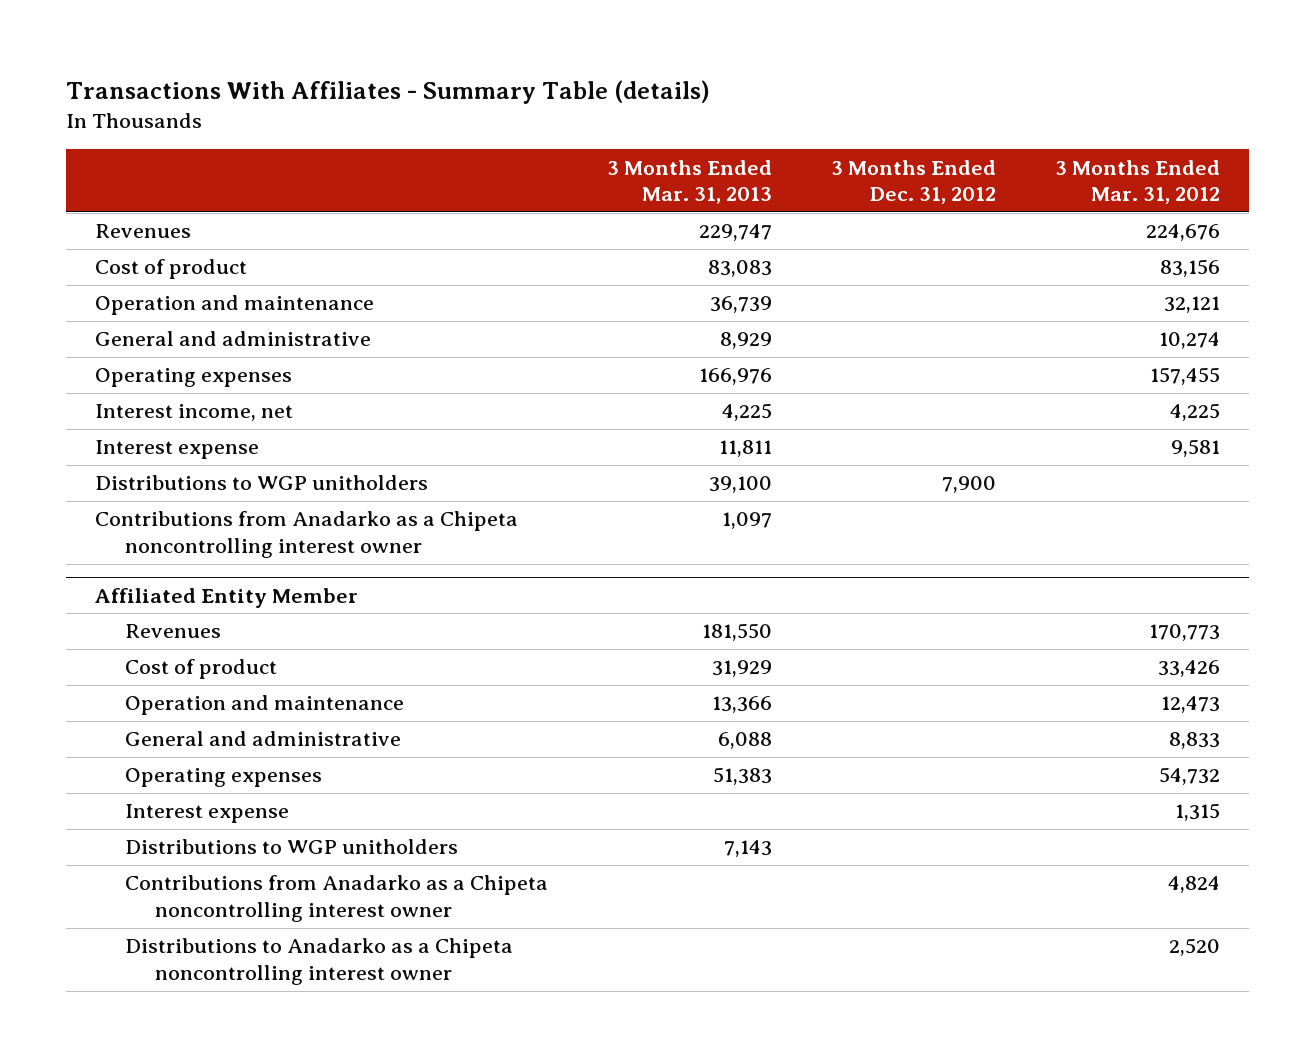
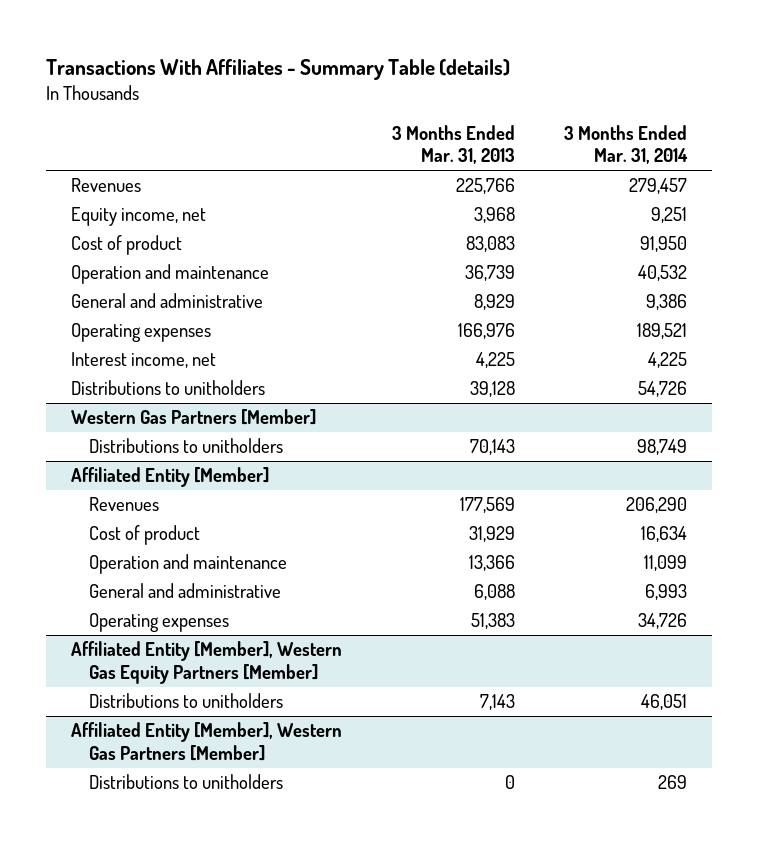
- | 3 Months Ended Mar. 31, 2013 | 3 Months Ended Dec. 31, 2012 | 3 Months Ended Mar. 31, 2012
+ | 3 Months Ended Mar. 31, 2013 | 3 Months Ended Mar. 31, 2014
- Revenues | 229,747 | | 224,676
+ Revenues | 225,766 | 279,457
+ Equity income, net | 3,968 | 9,251
- Interest expense | 11,811 | | 9,581
- Distributions to WGP unitholders | 39,100 | 7,900 |
- Contributions from Anadarko as a Chipeta noncontrolling interest owner | 1,097 | |
- Affiliated Entity Member
- Revenues | 181,550 | | 170,773
+ Distributions to unitholders | 39,128 | 54,726
+ Western Gas Partners [Member]
+ Distributions to unitholders | 70,143 | 98,749
+ Affiliated Entity [Member]
+ Revenues | 177,569 | 206,290
- Interest expense | | | 1,315
- Distributions to WGP unitholders | 7,143 | |
- Contributions from Anadarko as a Chipeta noncontrolling interest owner | | | 4,824
- Distributions to Anadarko as a Chipeta noncontrolling interest owner | | | 2,520
+ Affiliated Entity [Member], Western Gas Equity Partners [Member]
+ Distributions to unitholders | 7,143 | 46,051
+ Affiliated Entity [Member], Western Gas Partners [Member]
+ Distributions to unitholders | 0 | 269

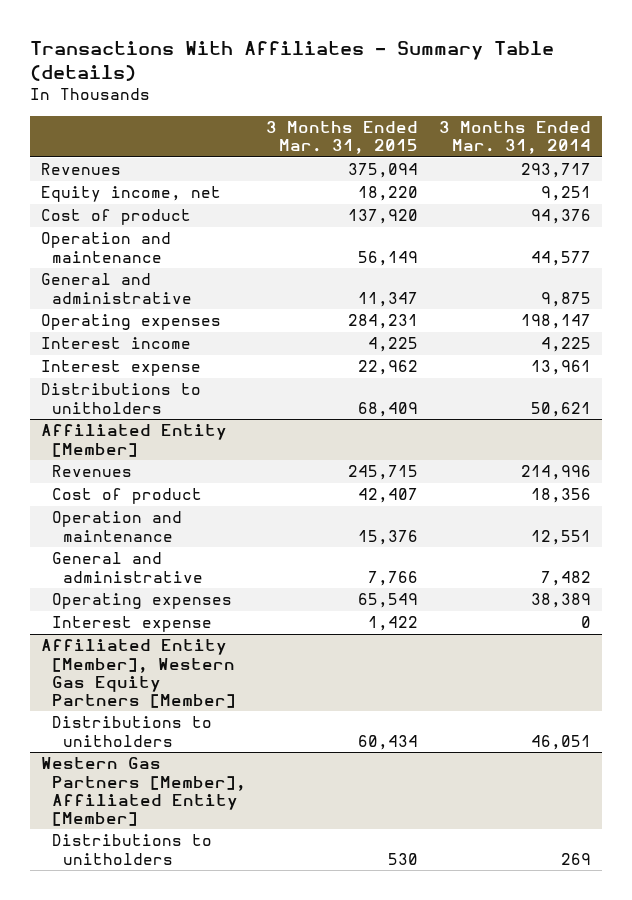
- | 3 Months Ended Mar. 31, 2013 | 3 Months Ended Mar. 31, 2014
+ | 3 Months Ended Mar. 31, 2015 | 3 Months Ended Mar. 31, 2014
- Revenues | 225,766 | 279,457
+ Revenues | 375,094 | 293,717
- Cost of product | 83,083 | 91,950
- Operation and maintenance | 36,739 | 40,532
- General and administrative | 8,929 | 9,386
- Operating expenses | 166,976 | 189,521
- Interest income, net | 4,225 | 4,225
- Distributions to unitholders | 39,128 | 54,726
- Western Gas Partners [Member]
- Distributions to unitholders | 70,143 | 98,749
+ Cost of product | 137,920 | 94,376
+ Operation and maintenance | 56,149 | 44,577
+ General and administrative | 11,347 | 9,875
+ Operating expenses | 284,231 | 198,147
+ Interest income | 4,225 | 4,225
+ Interest expense | 22,962 | 13,961
+ Distributions to unitholders | 68,409 | 50,621
@ Affiliated Entity [Member]
- Revenues | 177,569 | 206,290
- Cost of product | 31,929 | 16,634
- Operation and maintenance | 13,366 | 11,099
- General and administrative | 6,088 | 6,993
- Operating expenses | 51,383 | 34,726
+ Revenues | 245,715 | 214,996
+ Cost of product | 42,407 | 18,356
+ Operation and maintenance | 15,376 | 12,551
+ General and administrative | 7,766 | 7,482
+ Operating expenses | 65,549 | 38,389
+ Interest expense | 1,422 | 0
- Affiliated Entity [Member], Western Gas Partners [Member]
+ Western Gas Partners [Member], Affiliated Entity [Member]

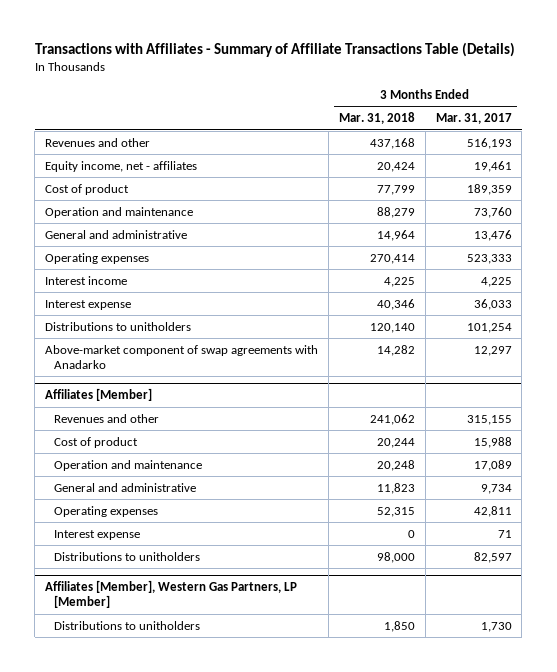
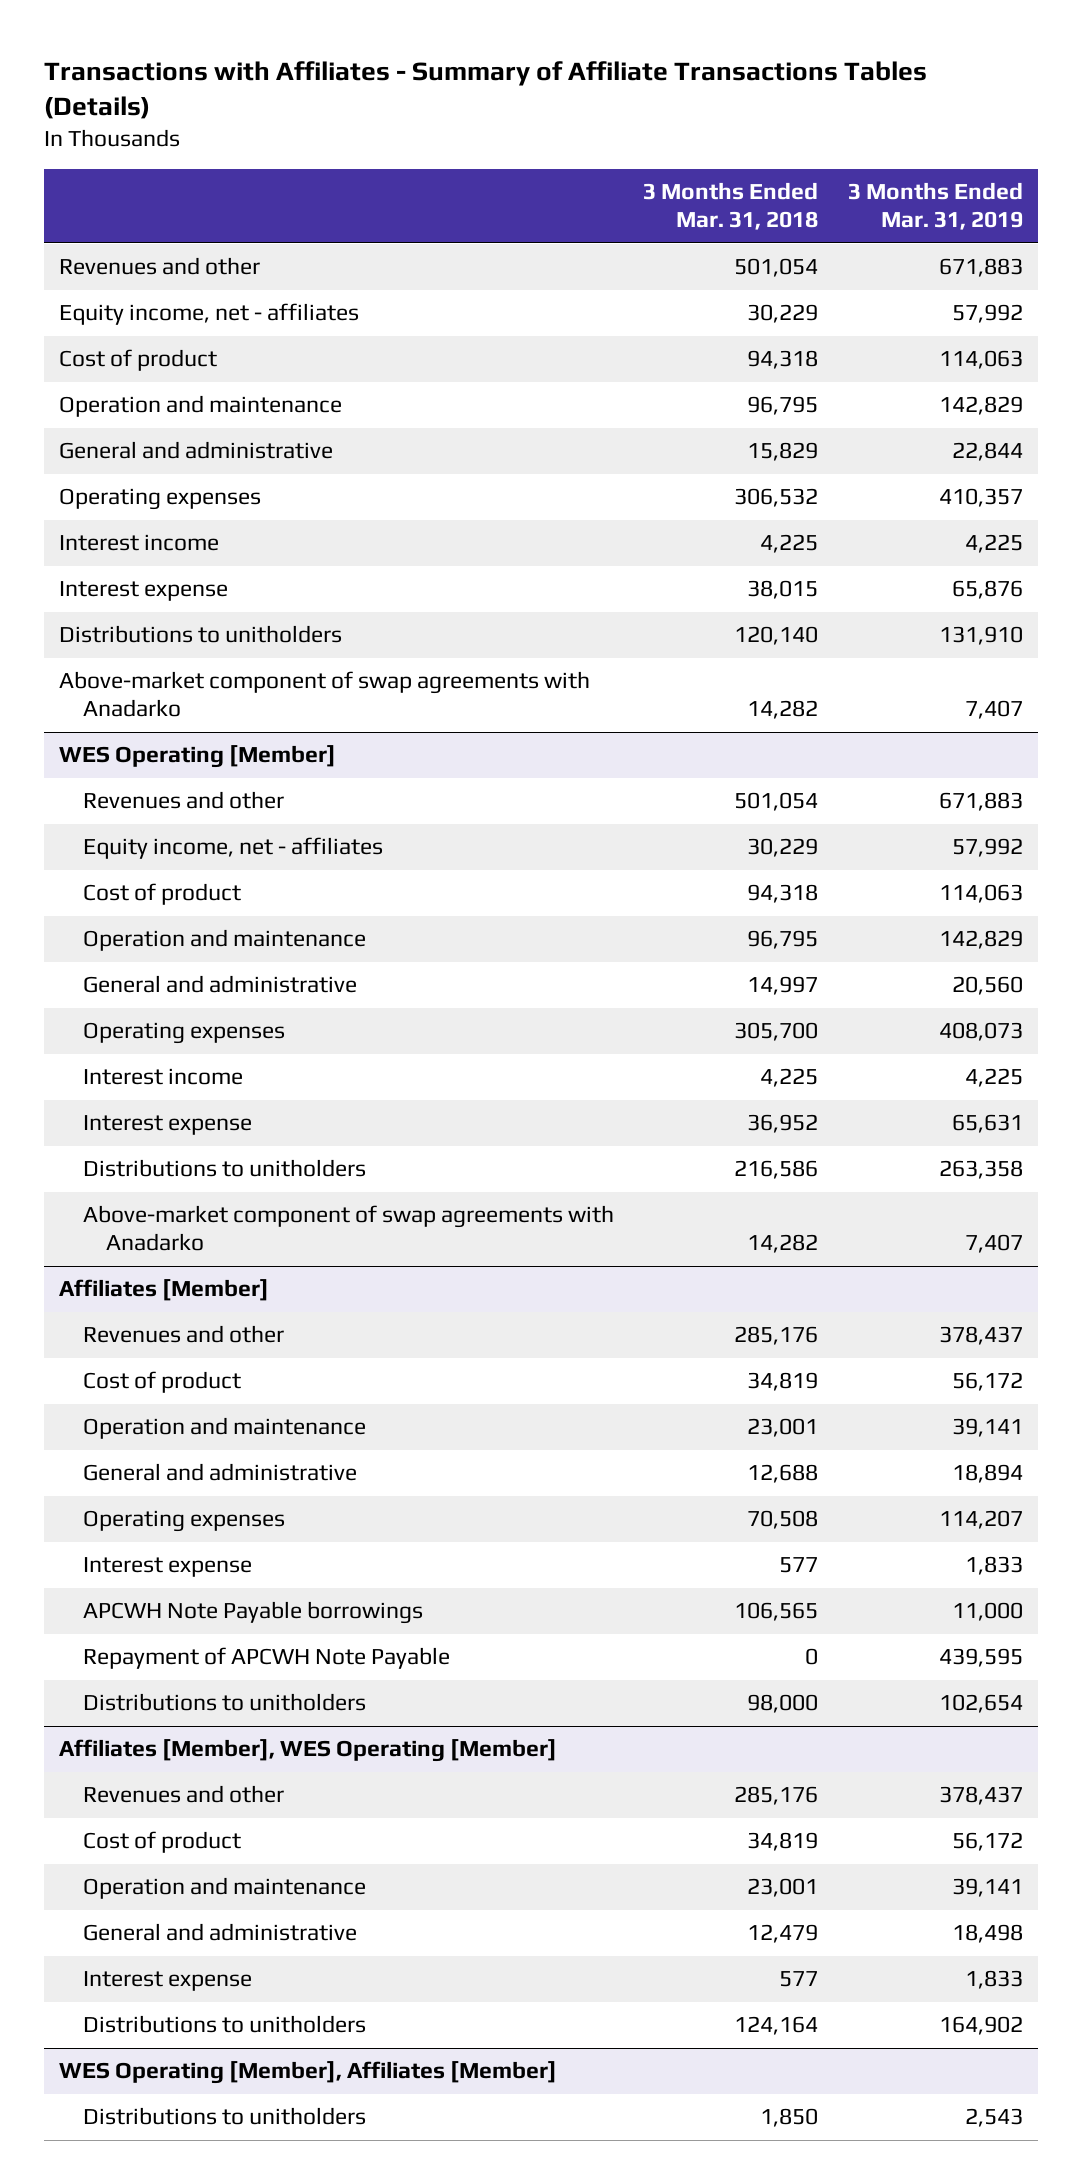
- Transactions with Affiliates - Summary of Affiliate Transactions Table (Details)
+ Transactions with Affiliates - Summary of Affiliate Transactions Tables (Details)
- | 3 Months Ended Mar. 31, 2018 | 3 Months Ended Mar. 31, 2017
+ | 3 Months Ended Mar. 31, 2018 | 3 Months Ended Mar. 31, 2019
- Revenues and other | 437,168 | 516,193
- Equity income, net - affiliates | 20,424 | 19,461
- Cost of product | 77,799 | 189,359
- Operation and maintenance | 88,279 | 73,760
- General and administrative | 14,964 | 13,476
- Operating expenses | 270,414 | 523,333
+ Revenues and other | 501,054 | 671,883
+ Equity income, net - affiliates | 30,229 | 57,992
+ Cost of product | 94,318 | 114,063
+ Operation and maintenance | 96,795 | 142,829
+ General and administrative | 15,829 | 22,844
+ Operating expenses | 306,532 | 410,357
- Interest expense | 40,346 | 36,033
+ Interest expense | 38,015 | 65,876
+ WES Operating [Member]
+ Revenues and other | 501,054 | 671,883
+ Equity income, net - affiliates | 30,229 | 57,992
+ Cost of product | 94,318 | 114,063
+ Operation and maintenance | 96,795 | 142,829
+ General and administrative | 14,997 | 20,560
+ Operating expenses | 305,700 | 408,073
+ Interest income | 4,225 | 4,225
+ Interest expense | 36,952 | 65,631
+ Distributions to unitholders | 216,586 | 263,358
+ Above-market component of swap agreements with Anadarko | 14,282 | 7,407
@ Affiliates [Member]
- Revenues and other | 241,062 | 315,155
- Cost of product | 20,244 | 15,988
- Operation and maintenance | 20,248 | 17,089
- General and administrative | 11,823 | 9,734
- Operating expenses | 52,315 | 42,811
- Interest expense | 0 | 71
+ Revenues and other | 285,176 | 378,437
+ Cost of product | 34,819 | 56,172
+ Operation and maintenance | 23,001 | 39,141
+ General and administrative | 12,688 | 18,894
+ Operating expenses | 70,508 | 114,207
+ Interest expense | 577 | 1,833
+ APCWH Note Payable borrowings | 106,565 | 11,000
+ Repayment of APCWH Note Payable | 0 | 439,595
- Affiliates [Member], Western Gas Partners, LP [Member]
+ Affiliates [Member], WES Operating [Member]
+ Revenues and other | 285,176 | 378,437
+ Cost of product | 34,819 | 56,172
+ Operation and maintenance | 23,001 | 39,141
+ General and administrative | 12,479 | 18,498
+ Interest expense | 577 | 1,833
+ Distributions to unitholders | 124,164 | 164,902
+ WES Operating [Member], Affiliates [Member]

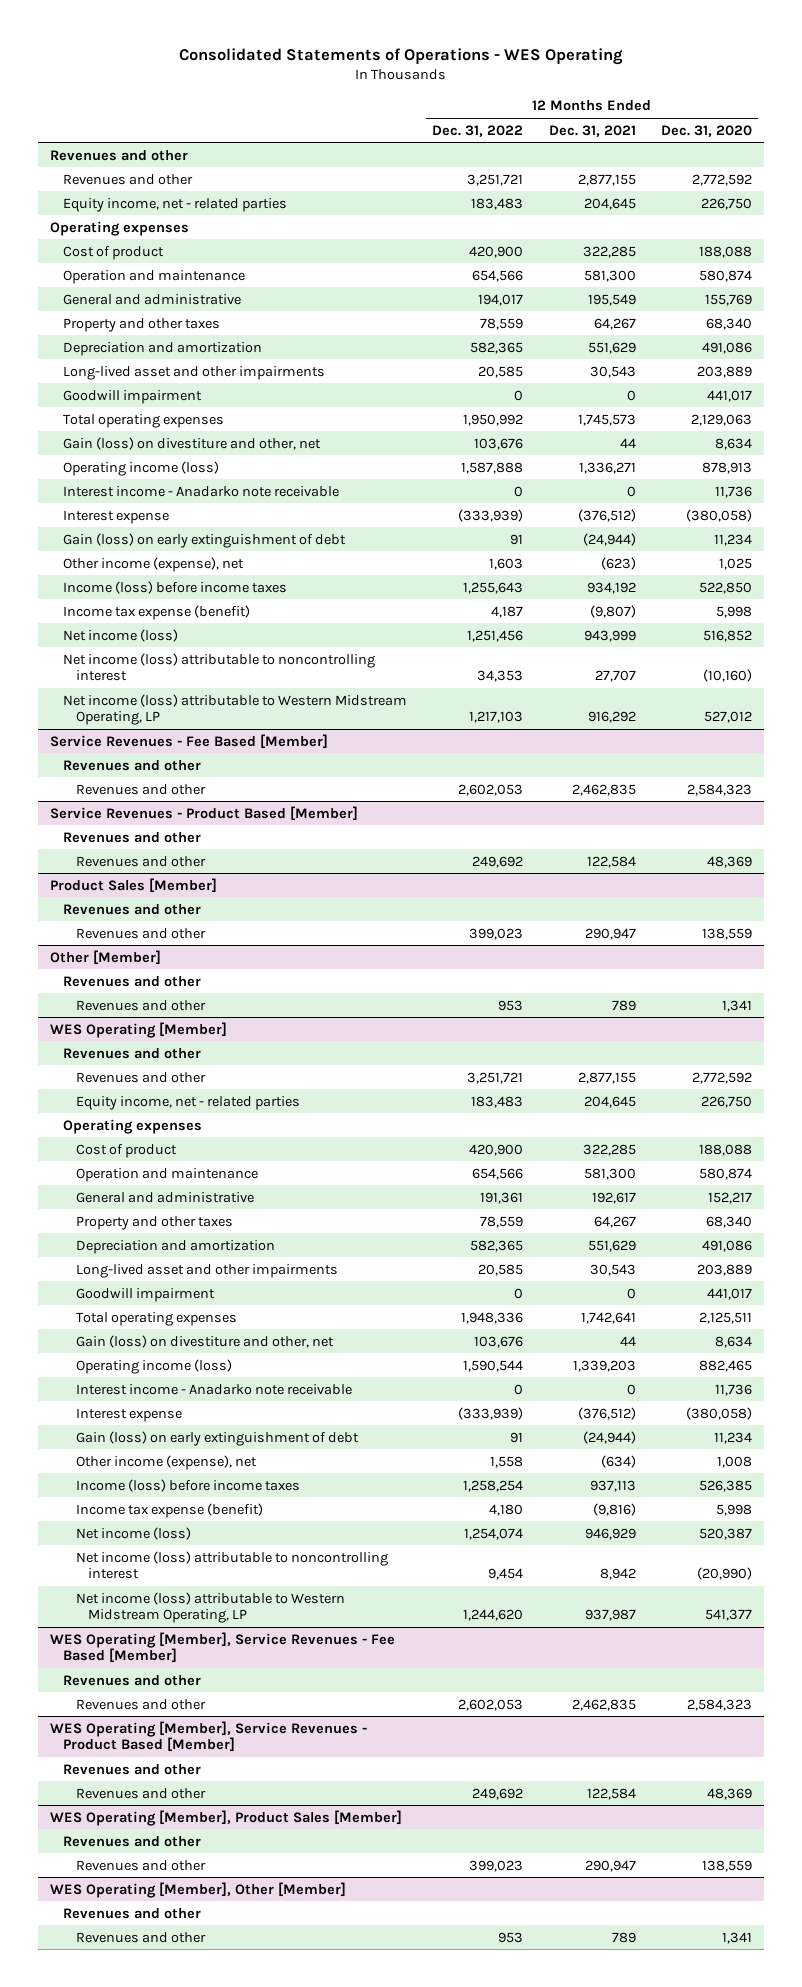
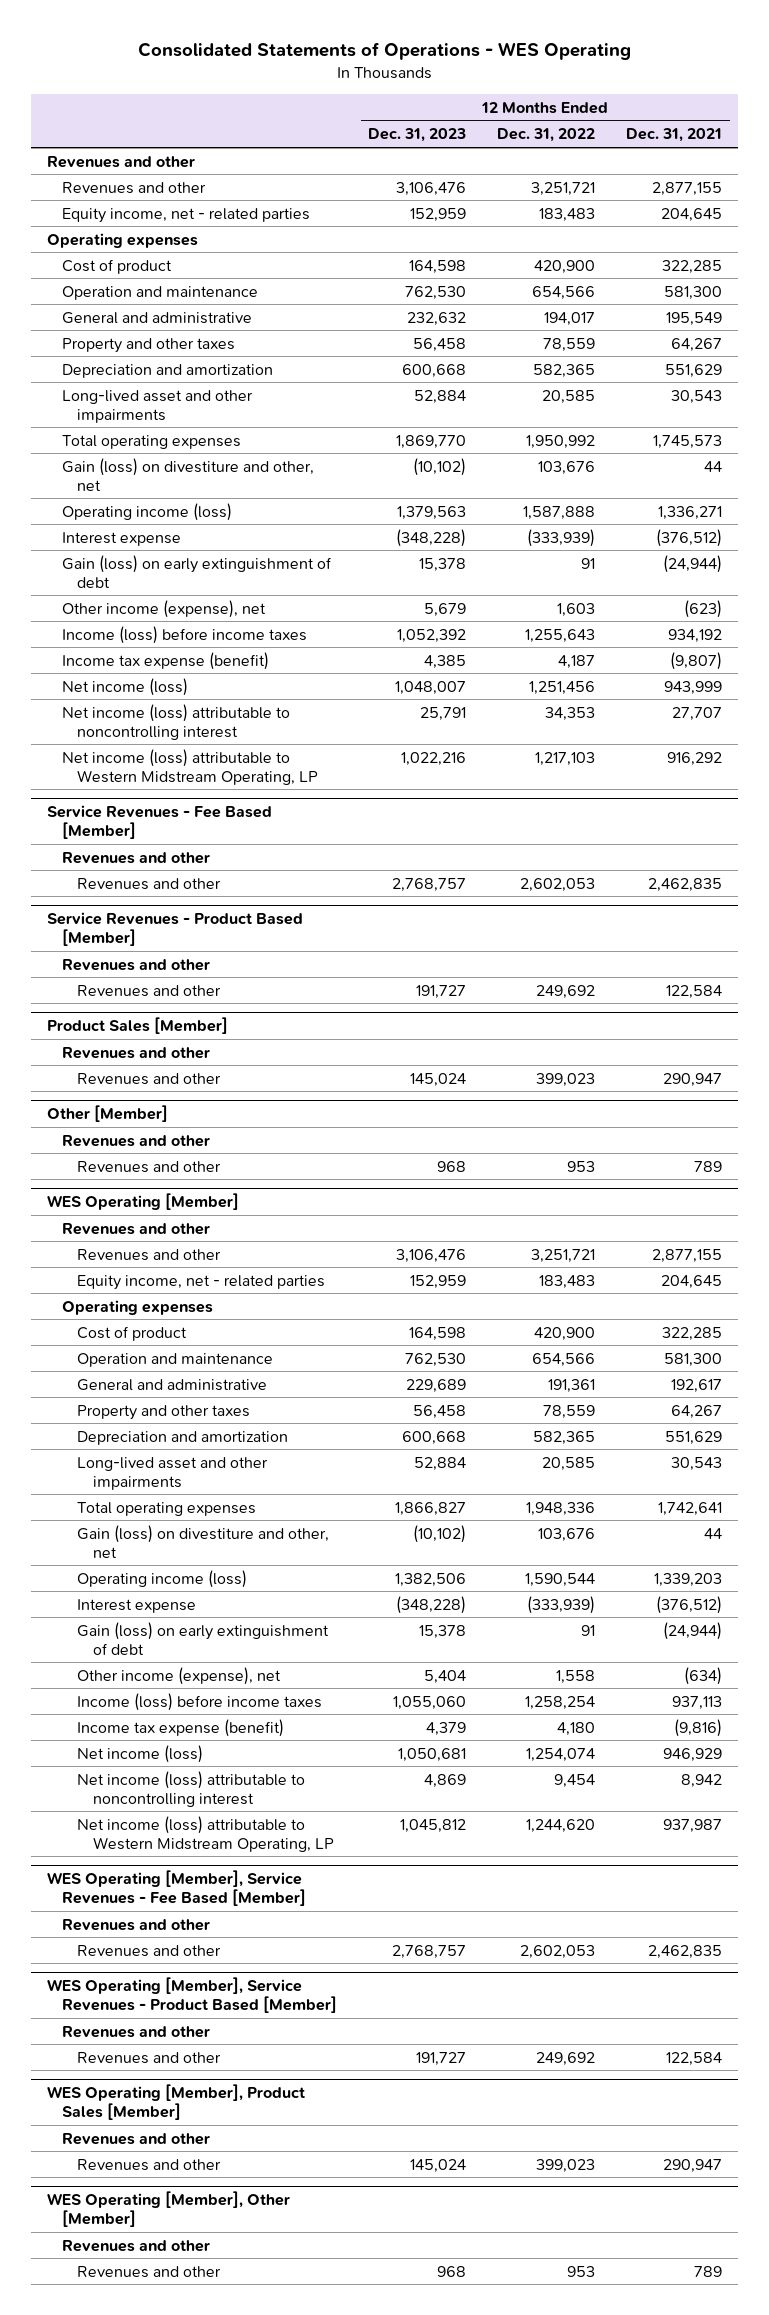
- | 12 Months Ended Dec. 31, 2022 | 12 Months Ended Dec. 31, 2021 | 12 Months Ended Dec. 31, 2020
+ | 12 Months Ended Dec. 31, 2023 | 12 Months Ended Dec. 31, 2022 | 12 Months Ended Dec. 31, 2021
- Goodwill impairment | 0 | 0 | 441,017
- Interest income - Anadarko note receivable | 0 | 0 | 11,736
@ WES Operating [Member]
- Goodwill impairment | 0 | 0 | 441,017
- Interest income - Anadarko note receivable | 0 | 0 | 11,736

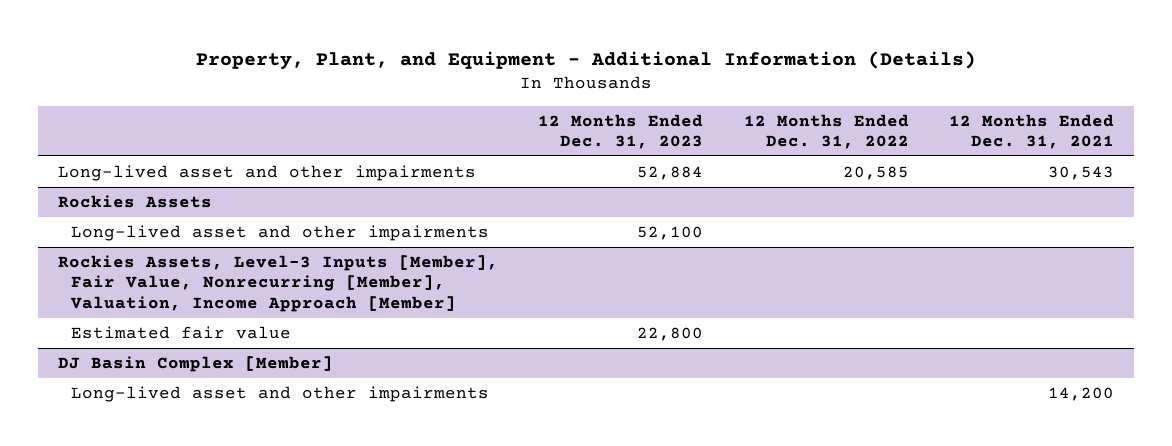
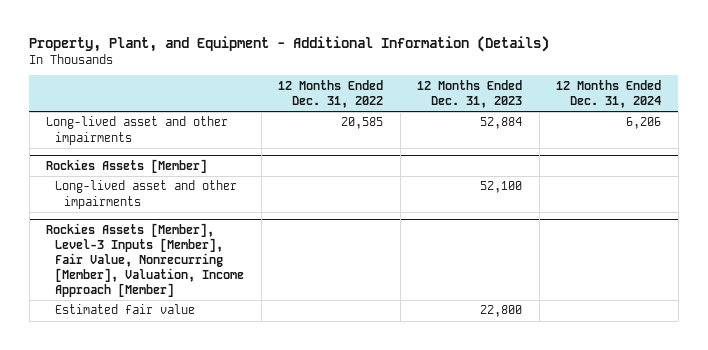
- | 12 Months Ended Dec. 31, 2023 | 12 Months Ended Dec. 31, 2022 | 12 Months Ended Dec. 31, 2021
+ | 12 Months Ended Dec. 31, 2022 | 12 Months Ended Dec. 31, 2023 | 12 Months Ended Dec. 31, 2024
- Rockies Assets
+ Rockies Assets [Member]
- Rockies Assets, Level-3 Inputs [Member], Fair Value, Nonrecurring [Member], Valuation, Income Approach [Member]
+ Rockies Assets [Member], Level-3 Inputs [Member], Fair Value, Nonrecurring [Member], Valuation, Income Approach [Member]
- DJ Basin Complex [Member]
- Long-lived asset and other impairments | | | 14,200

